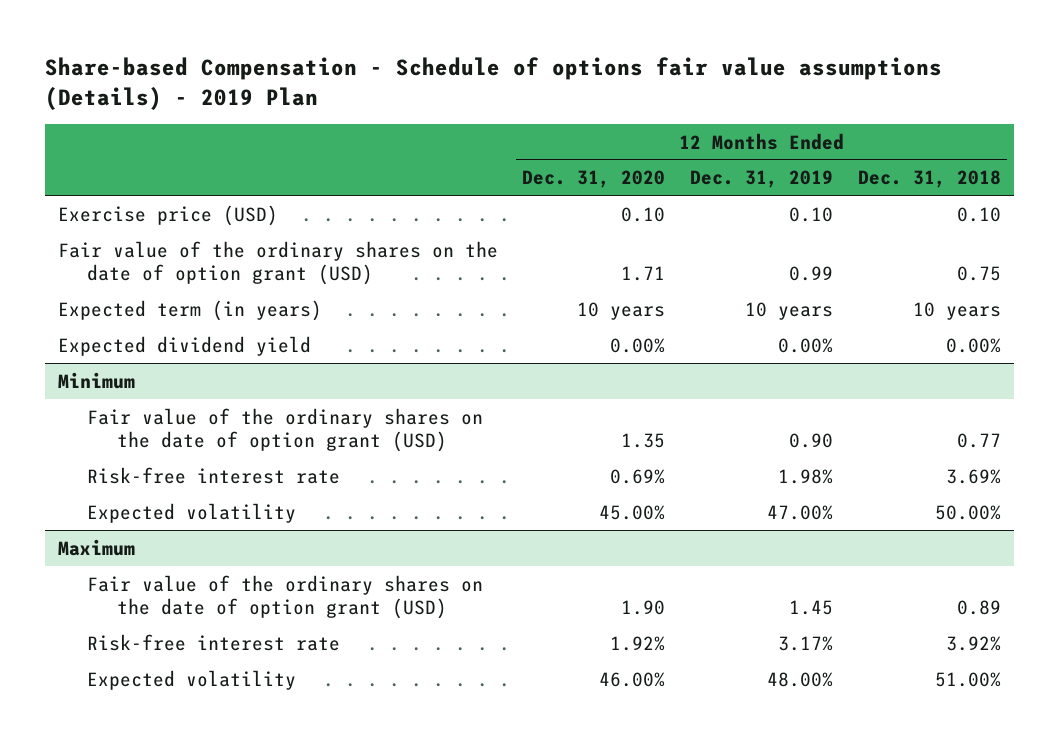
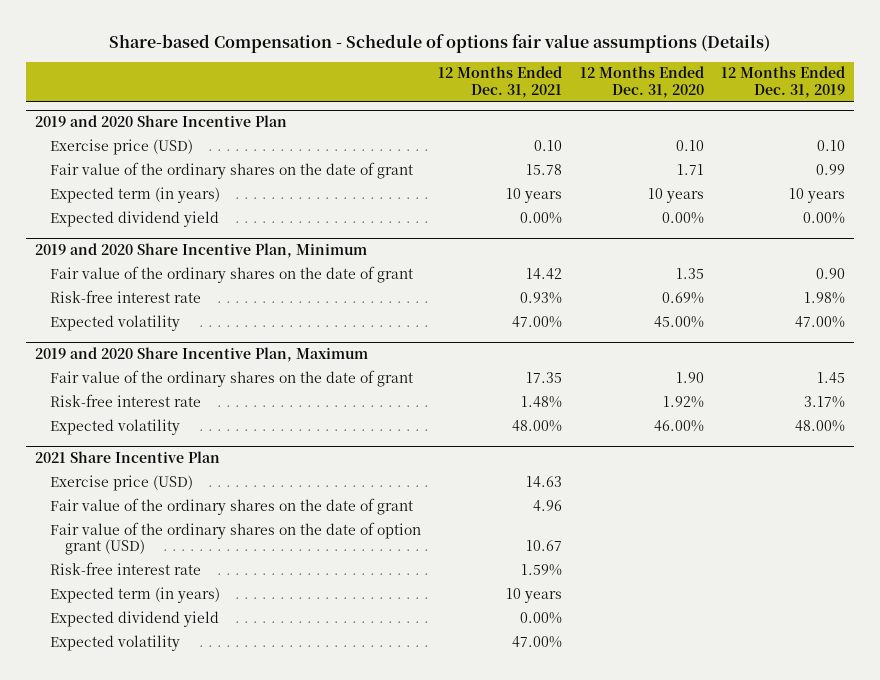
- Share-based Compensation - Schedule of options fair value assumptions (Details) - 2019 Plan
+ Share-based Compensation - Schedule of options fair value assumptions (Details)
- | 12 Months Ended Dec. 31, 2020 | 12 Months Ended Dec. 31, 2019 | 12 Months Ended Dec. 31, 2018
+ | 12 Months Ended Dec. 31, 2021 | 12 Months Ended Dec. 31, 2020 | 12 Months Ended Dec. 31, 2019
+ 2019 and 2020 Share Incentive Plan
- Fair value of the ordinary shares on the date of option grant (USD) | 1.71 | 0.99 | 0.75
+ Fair value of the ordinary shares on the date of grant | 15.78 | 1.71 | 0.99
- Minimum
- Fair value of the ordinary shares on the date of option grant (USD) | 1.35 | 0.90 | 0.77
+ 2019 and 2020 Share Incentive Plan, Minimum
+ Fair value of the ordinary shares on the date of grant | 14.42 | 1.35 | 0.90
- Maximum
- Fair value of the ordinary shares on the date of option grant (USD) | 1.90 | 1.45 | 0.89
+ 2019 and 2020 Share Incentive Plan, Maximum
+ Fair value of the ordinary shares on the date of grant | 17.35 | 1.90 | 1.45
+ 2021 Share Incentive Plan
+ Exercise price (USD) | 14.63 | |
+ Fair value of the ordinary shares on the date of grant | 4.96 | |
+ Fair value of the ordinary shares on the date of option grant (USD) | 10.67 | |
+ Risk-free interest rate | 1.59% | |
+ Expected term (in years) | 10 years | |
+ Expected dividend yield | 0.00% | |
+ Expected volatility | 47.00% | |

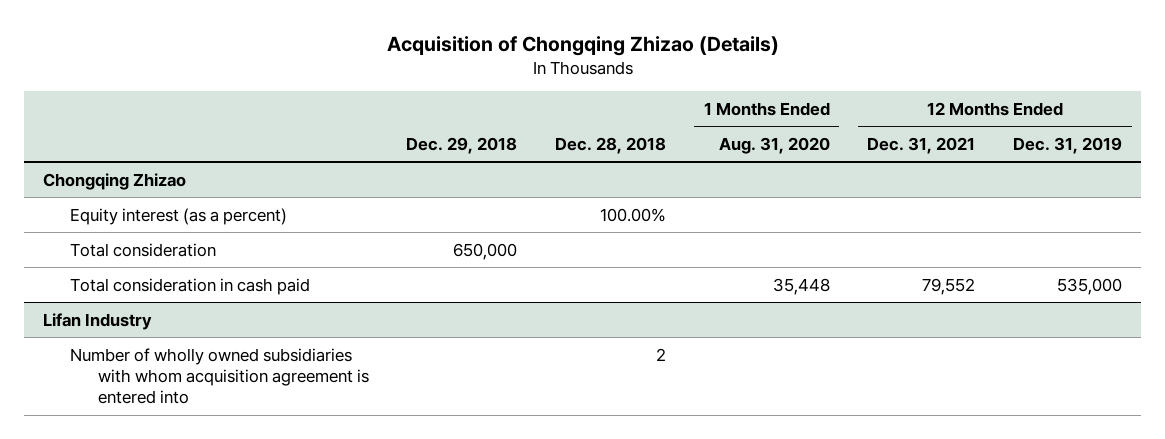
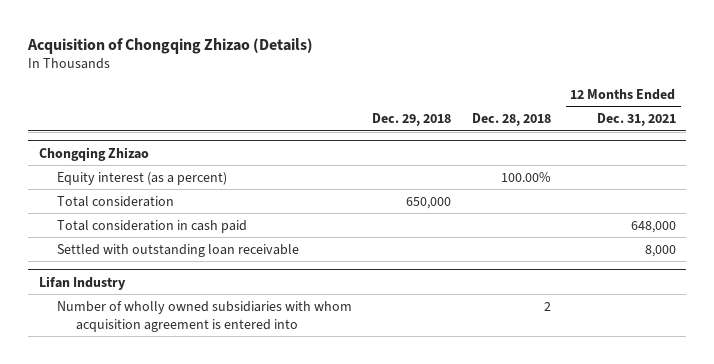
- | Dec. 29, 2018 | Dec. 28, 2018 | 1 Months Ended Aug. 31, 2020 | 12 Months Ended Dec. 31, 2021 | 12 Months Ended Dec. 31, 2019
+ | Dec. 29, 2018 | Dec. 28, 2018 | 12 Months Ended Dec. 31, 2021
@ Chongqing Zhizao
- Total consideration in cash paid | | | 35,448 | 79,552 | 535,000
+ Total consideration in cash paid | | | 648,000
+ Settled with outstanding loan receivable | | | 8,000

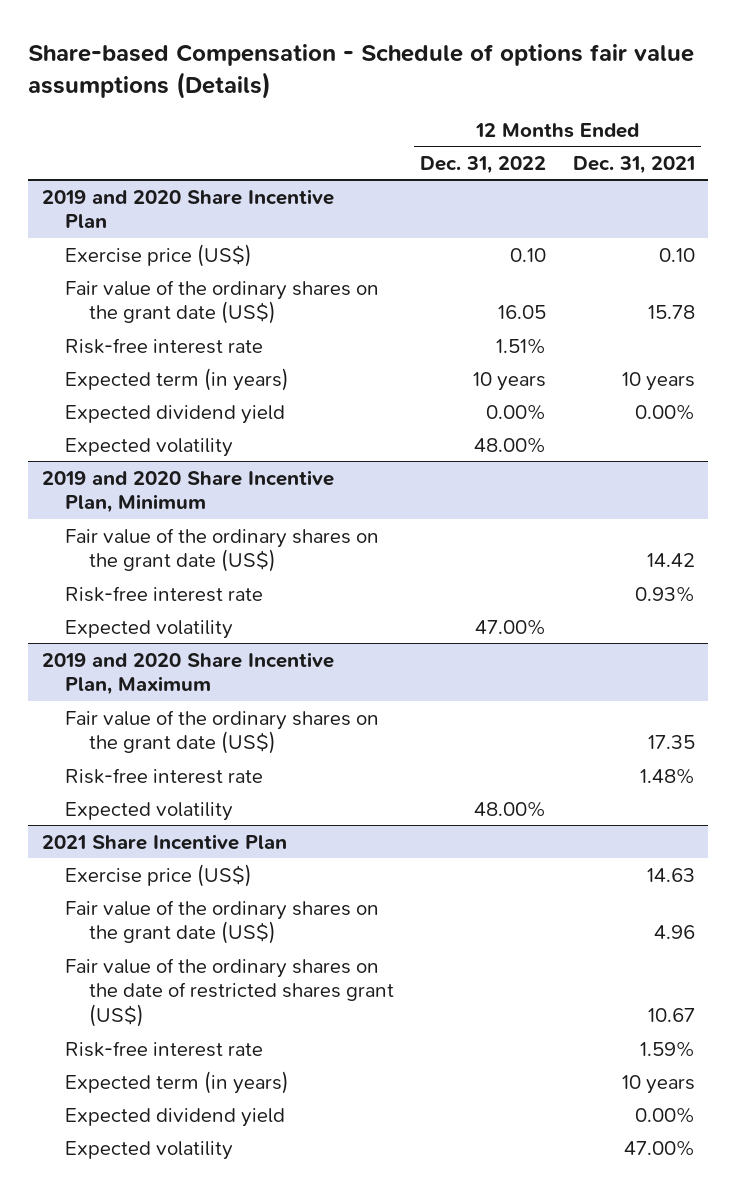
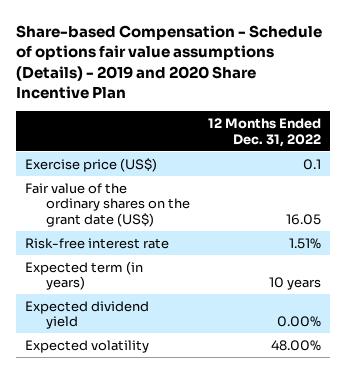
- Share-based Compensation - Schedule of options fair value assumptions (Details)
+ Share-based Compensation - Schedule of options fair value assumptions (Details) - 2019 and 2020 Share Incentive Plan
- | 12 Months Ended Dec. 31, 2022 | 12 Months Ended Dec. 31, 2021
+ | 12 Months Ended Dec. 31, 2022
- 2019 and 2020 Share Incentive Plan
- Exercise price (US$) | 0.10 | 0.10
+ Exercise price (US$) | 0.1
- 2019 and 2020 Share Incentive Plan, Minimum
- Fair value of the ordinary shares on the grant date (US$) | | 14.42
- Risk-free interest rate | | 0.93%
- Expected volatility | 47.00% |
- 2019 and 2020 Share Incentive Plan, Maximum
- Fair value of the ordinary shares on the grant date (US$) | | 17.35
- Risk-free interest rate | | 1.48%
- Expected volatility | 48.00% |
- 2021 Share Incentive Plan
- Exercise price (US$) | | 14.63
- Fair value of the ordinary shares on the grant date (US$) | | 4.96
- Fair value of the ordinary shares on the date of restricted shares grant (US$) | | 10.67
- Risk-free interest rate | | 1.59%
- Expected term (in years) | | 10 years
- Expected dividend yield | | 0.00%
- Expected volatility | | 47.00%

